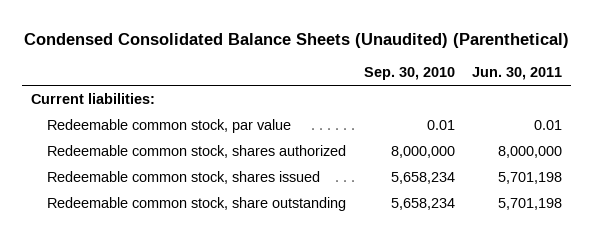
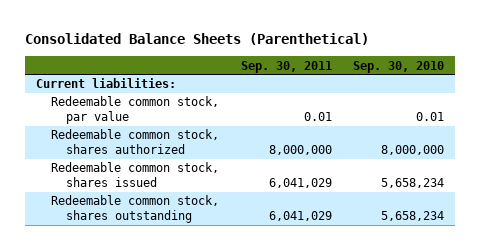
- Condensed Consolidated Balance Sheets (Unaudited) (Parenthetical)
+ Consolidated Balance Sheets (Parenthetical)
- | Sep. 30, 2010 | Jun. 30, 2011
+ | Sep. 30, 2011 | Sep. 30, 2010
- Redeemable common stock, share outstanding | 5,658,234 | 5,701,198
+ Redeemable common stock, shares outstanding | 6,041,029 | 5,658,234

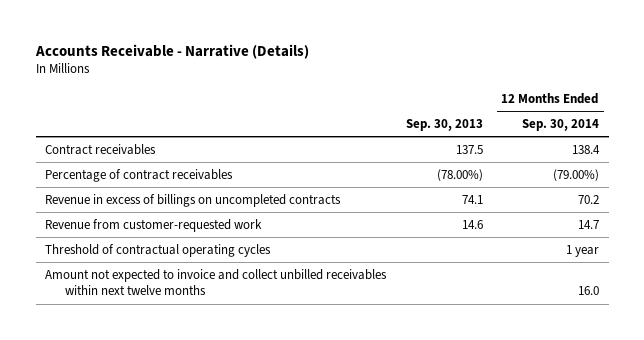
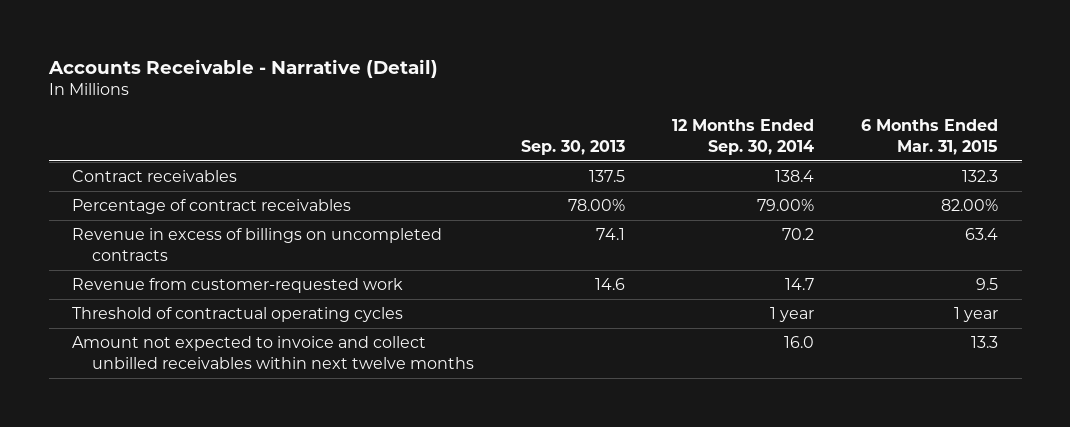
- Accounts Receivable - Narrative (Details)
+ Accounts Receivable - Narrative (Detail)
- | Sep. 30, 2013 | 12 Months Ended Sep. 30, 2014
+ | Sep. 30, 2013 | 12 Months Ended Sep. 30, 2014 | 6 Months Ended Mar. 31, 2015
- Percentage of contract receivables | (78.00%) | (79.00%)
+ Percentage of contract receivables | 78.00% | 79.00% | 82.00%

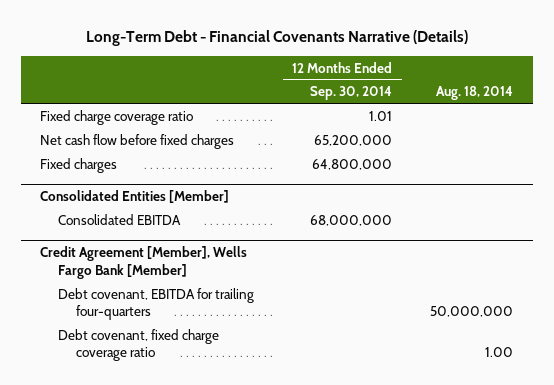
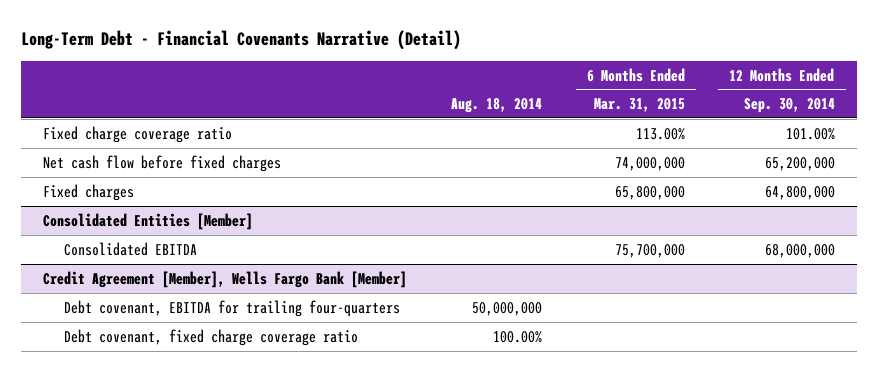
- Long-Term Debt - Financial Covenants Narrative (Details)
+ Long-Term Debt - Financial Covenants Narrative (Detail)
- | 12 Months Ended Sep. 30, 2014 | Aug. 18, 2014
+ | Aug. 18, 2014 | 6 Months Ended Mar. 31, 2015 | 12 Months Ended Sep. 30, 2014
- Fixed charge coverage ratio | 1.01 |
+ Fixed charge coverage ratio | | 113.00% | 101.00%
@ Credit Agreement [Member], Wells Fargo Bank [Member]
- Debt covenant, fixed charge coverage ratio | | 1.00
+ Debt covenant, fixed charge coverage ratio | 100.00% | |

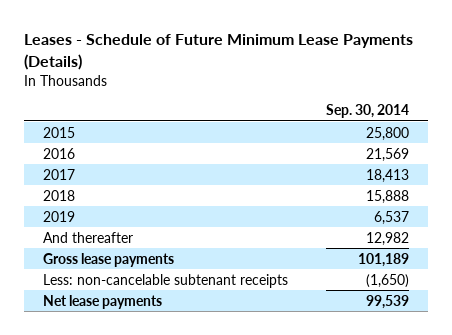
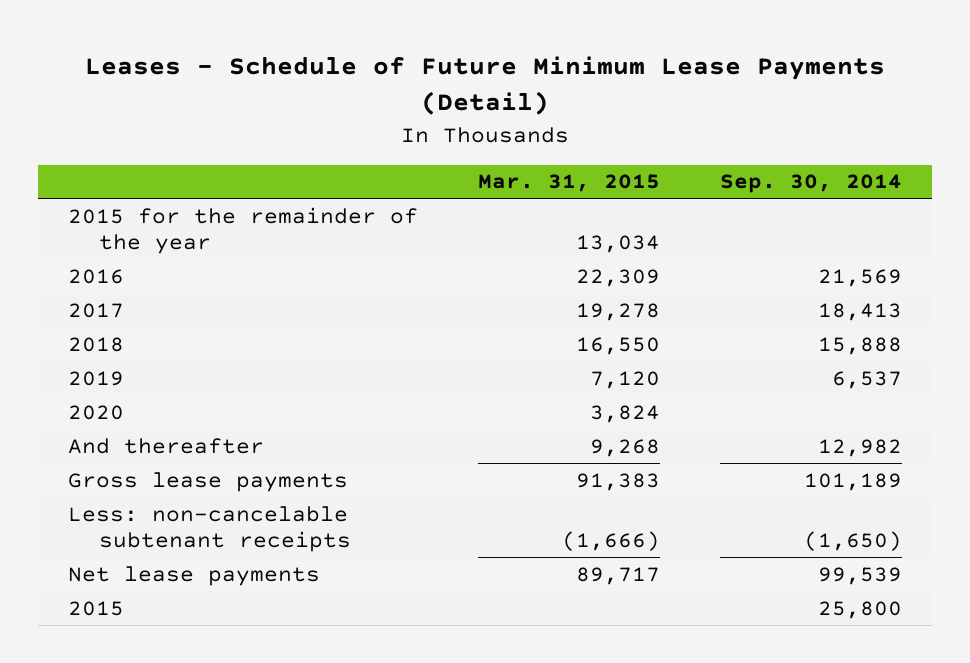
- Leases - Schedule of Future Minimum Lease Payments (Details)
+ Leases - Schedule of Future Minimum Lease Payments (Detail)
- | Sep. 30, 2014
+ | Mar. 31, 2015 | Sep. 30, 2014
+ 2015 for the remainder of the year | 13,034 |
+ 2020 | 3,824 |
moved down: 2015 | | 25,800

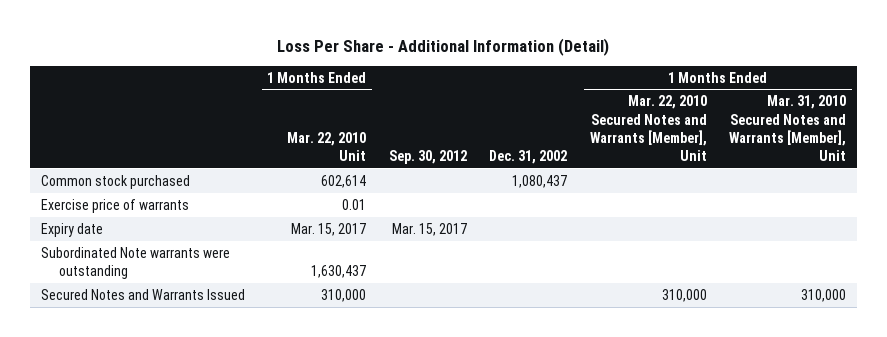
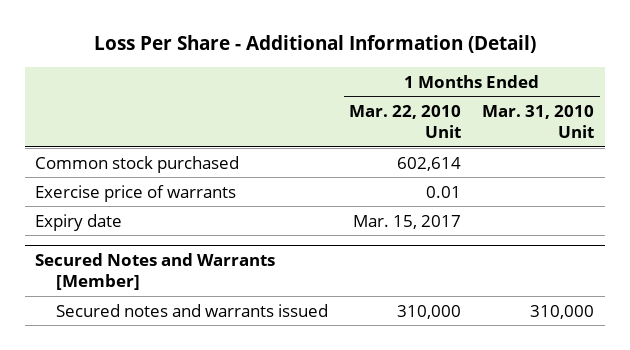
- | 1 Months Ended Mar. 22, 2010 Unit | Sep. 30, 2012 | Dec. 31, 2002 | 1 Months Ended Mar. 22, 2010 Secured Notes and Warrants [Member], Unit | 1 Months Ended Mar. 31, 2010 Secured Notes and Warrants [Member], Unit
+ | 1 Months Ended Mar. 22, 2010 Unit | 1 Months Ended Mar. 31, 2010 Unit
- Subordinated Note warrants were outstanding | 1,630,437 | | | |
- Secured Notes and Warrants Issued | 310,000 | | | 310,000 | 310,000
+ Secured Notes and Warrants [Member]
+ Secured notes and warrants issued | 310,000 | 310,000

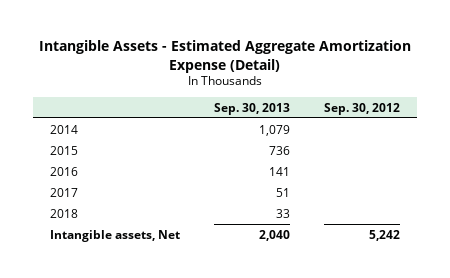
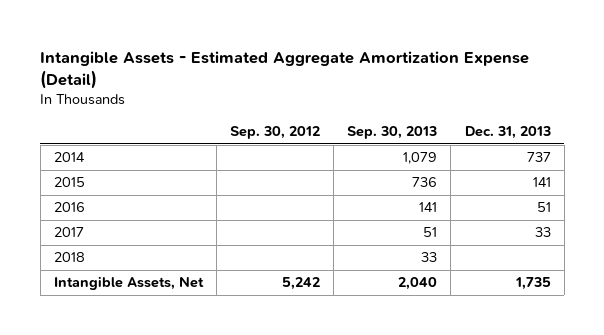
- | Sep. 30, 2013 | Sep. 30, 2012
+ | Sep. 30, 2012 | Sep. 30, 2013 | Dec. 31, 2013
- Intangible assets, Net | 2,040 | 5,242
+ Intangible Assets, Net | 5,242 | 2,040 | 1,735

